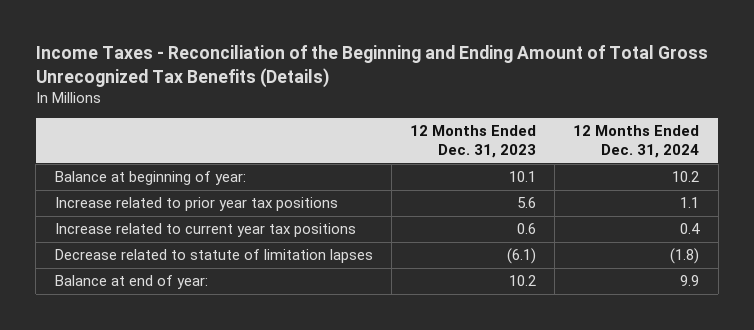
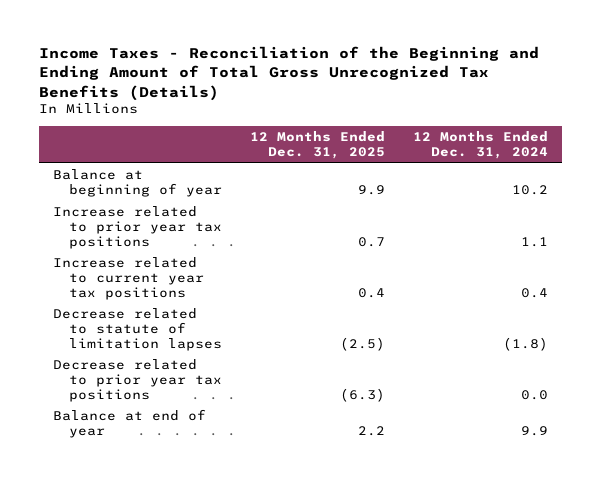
- | 12 Months Ended Dec. 31, 2023 | 12 Months Ended Dec. 31, 2024
+ | 12 Months Ended Dec. 31, 2025 | 12 Months Ended Dec. 31, 2024
- Balance at beginning of year: | 10.1 | 10.2
+ Balance at beginning of year | 9.9 | 10.2
- Balance at end of year: | 10.2 | 9.9
+ Decrease related to prior year tax positions | (6.3) | 0.0
+ Balance at end of year | 2.2 | 9.9

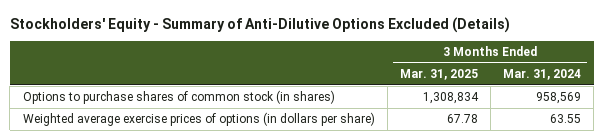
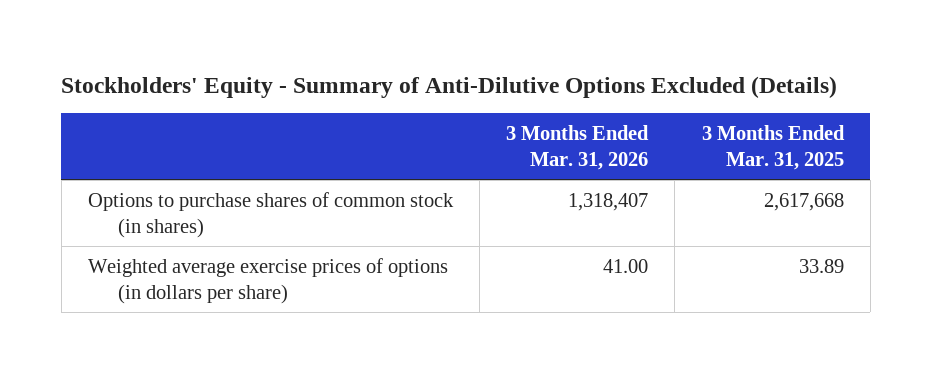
- | 3 Months Ended Mar. 31, 2025 | 3 Months Ended Mar. 31, 2024
+ | 3 Months Ended Mar. 31, 2026 | 3 Months Ended Mar. 31, 2025
- Options to purchase shares of common stock (in shares) | 1,308,834 | 958,569
- Weighted average exercise prices of options (in dollars per share) | 67.78 | 63.55
+ Options to purchase shares of common stock (in shares) | 1,318,407 | 2,617,668
+ Weighted average exercise prices of options (in dollars per share) | 41.00 | 33.89

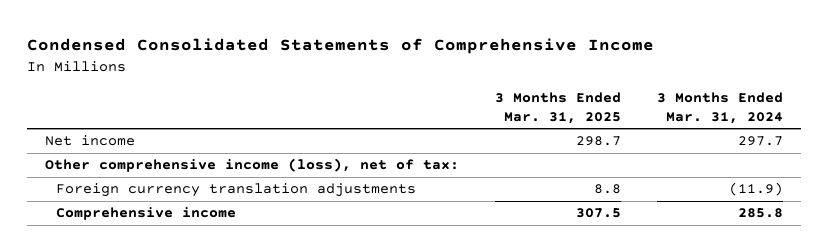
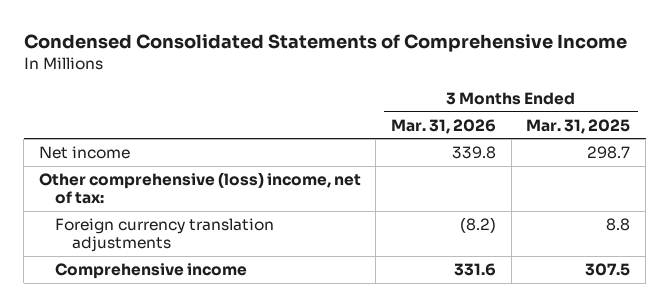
- | 3 Months Ended Mar. 31, 2025 | 3 Months Ended Mar. 31, 2024
+ | 3 Months Ended Mar. 31, 2026 | 3 Months Ended Mar. 31, 2025
- Other comprehensive income (loss), net of tax:
+ Other comprehensive (loss) income, net of tax:

